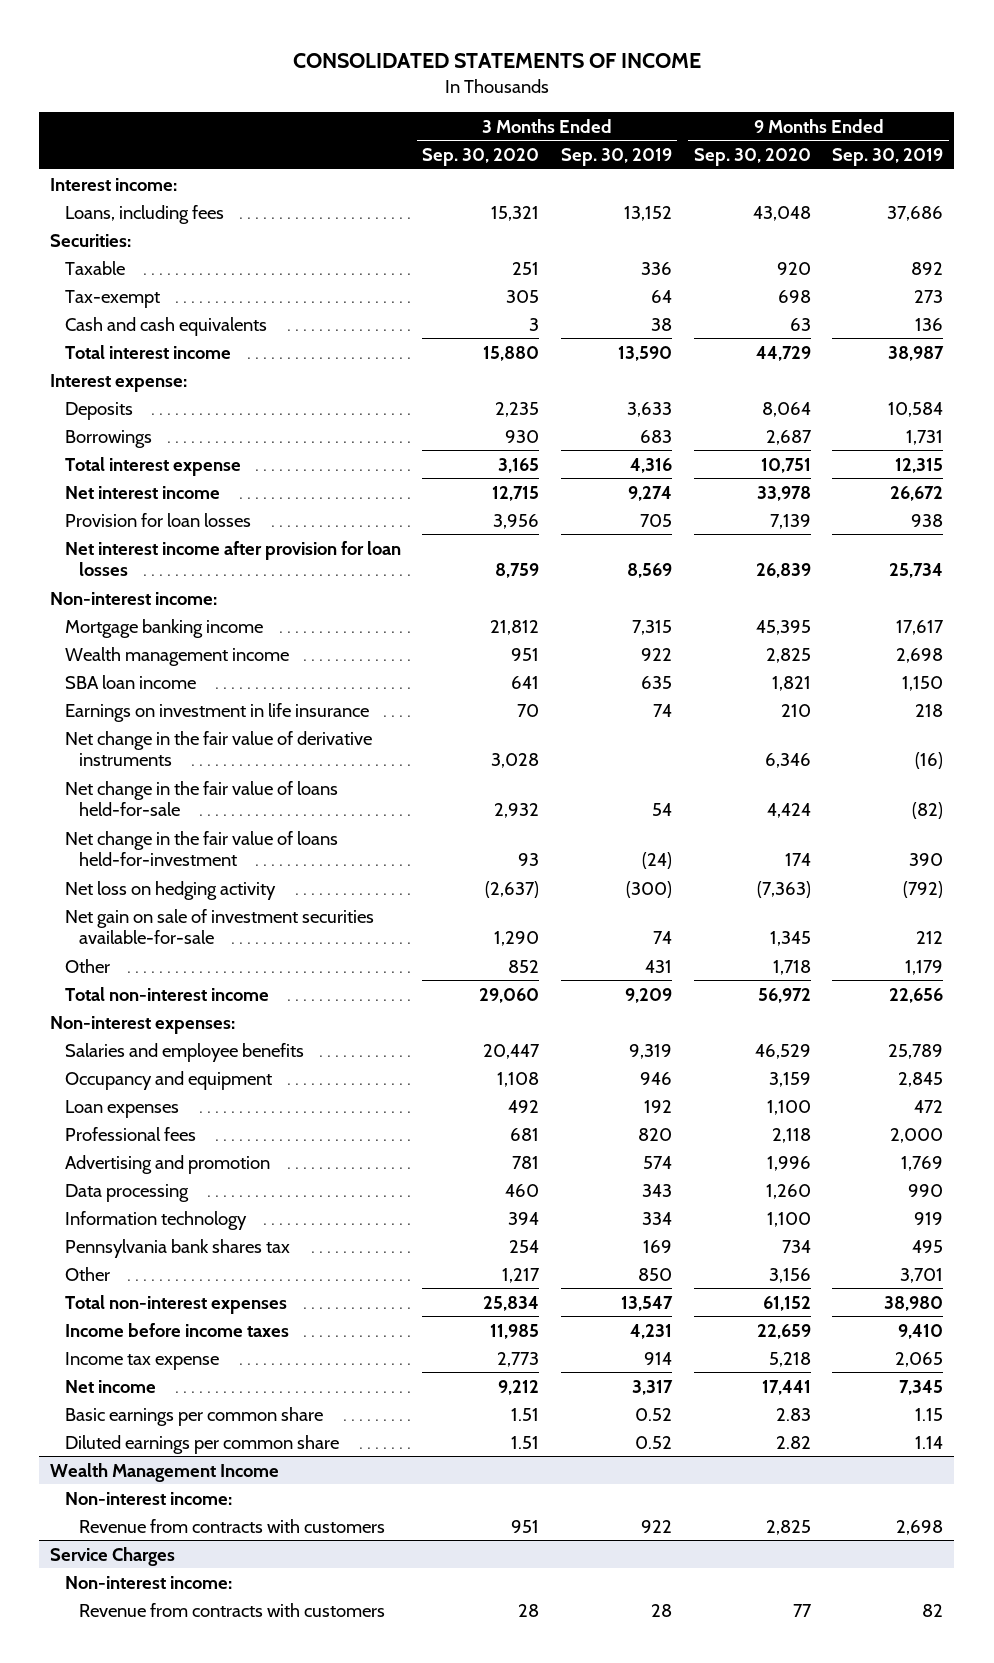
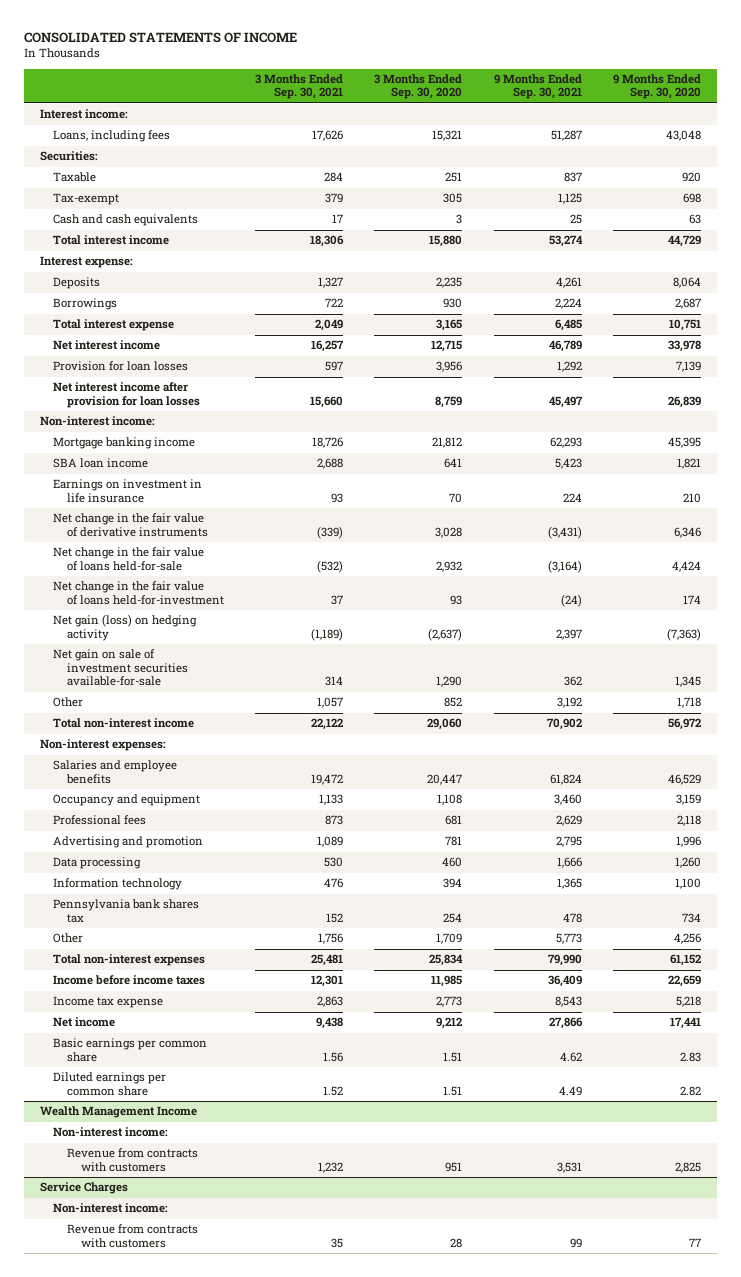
- | 3 Months Ended Sep. 30, 2020 | 3 Months Ended Sep. 30, 2019 | 9 Months Ended Sep. 30, 2020 | 9 Months Ended Sep. 30, 2019
+ | 3 Months Ended Sep. 30, 2021 | 3 Months Ended Sep. 30, 2020 | 9 Months Ended Sep. 30, 2021 | 9 Months Ended Sep. 30, 2020
- Wealth management income | 951 | 922 | 2,825 | 2,698
- Net loss on hedging activity | (2,637) | (300) | (7,363) | (792)
+ Net gain (loss) on hedging activity | (1,189) | (2,637) | 2,397 | (7,363)
- Loan expenses | 492 | 192 | 1,100 | 472
- Other | 1,217 | 850 | 3,156 | 3,701
+ Other | 1,756 | 1,709 | 5,773 | 4,256

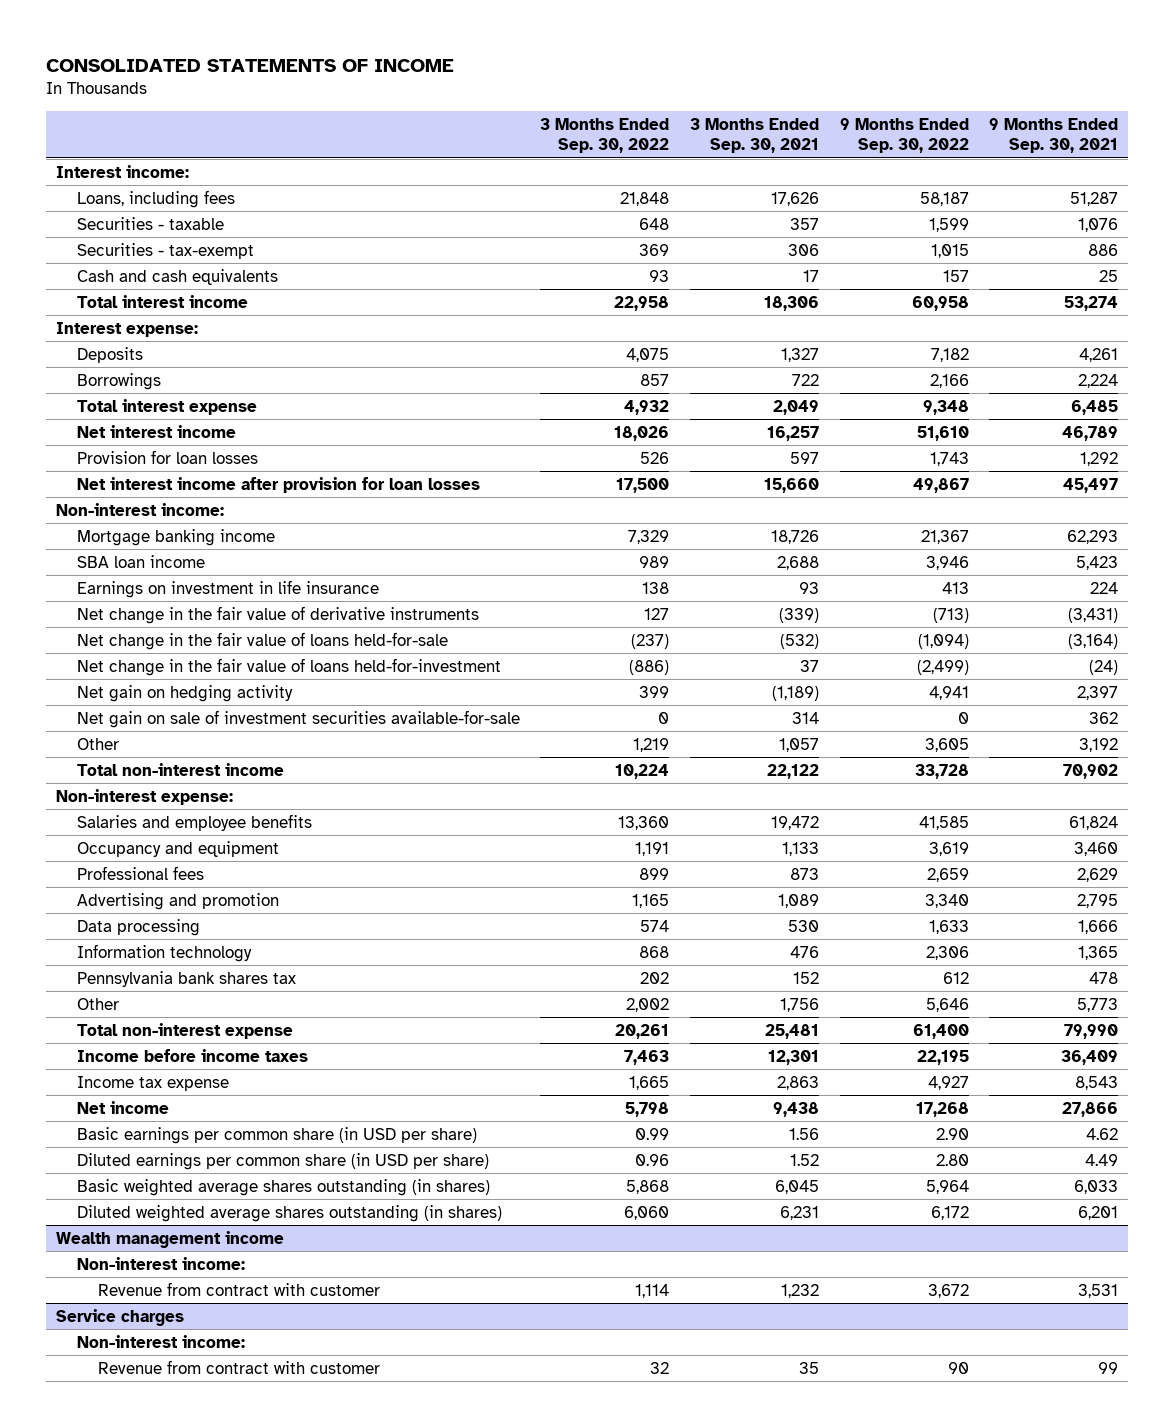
- | 3 Months Ended Sep. 30, 2021 | 3 Months Ended Sep. 30, 2020 | 9 Months Ended Sep. 30, 2021 | 9 Months Ended Sep. 30, 2020
+ | 3 Months Ended Sep. 30, 2022 | 3 Months Ended Sep. 30, 2021 | 9 Months Ended Sep. 30, 2022 | 9 Months Ended Sep. 30, 2021
- Securities:
- Taxable | 284 | 251 | 837 | 920
- Tax-exempt | 379 | 305 | 1,125 | 698
+ Securities - taxable | 648 | 357 | 1,599 | 1,076
+ Securities - tax-exempt | 369 | 306 | 1,015 | 886
- Net gain (loss) on hedging activity | (1,189) | (2,637) | 2,397 | (7,363)
+ Net gain on hedging activity | 399 | (1,189) | 4,941 | 2,397
- Non-interest expenses:
+ Non-interest expense:
- Total non-interest expenses | 25,481 | 25,834 | 79,990 | 61,152
+ Total non-interest expense | 20,261 | 25,481 | 61,400 | 79,990
- Basic earnings per common share | 1.56 | 1.51 | 4.62 | 2.83
- Diluted earnings per common share | 1.52 | 1.51 | 4.49 | 2.82
- Wealth Management Income
+ Basic earnings per common share (in USD per share) | 0.99 | 1.56 | 2.90 | 4.62
+ Diluted earnings per common share (in USD per share) | 0.96 | 1.52 | 2.80 | 4.49
+ Basic weighted average shares outstanding (in shares) | 5,868 | 6,045 | 5,964 | 6,033
+ Diluted weighted average shares outstanding (in shares) | 6,060 | 6,231 | 6,172 | 6,201
+ Wealth management income
- Revenue from contracts with customers | 1,232 | 951 | 3,531 | 2,825
- Service Charges
+ Revenue from contract with customer | 1,114 | 1,232 | 3,672 | 3,531
+ Service charges
- Revenue from contracts with customers | 35 | 28 | 99 | 77
+ Revenue from contract with customer | 32 | 35 | 90 | 99

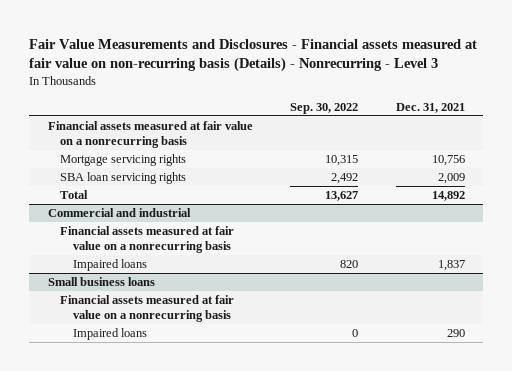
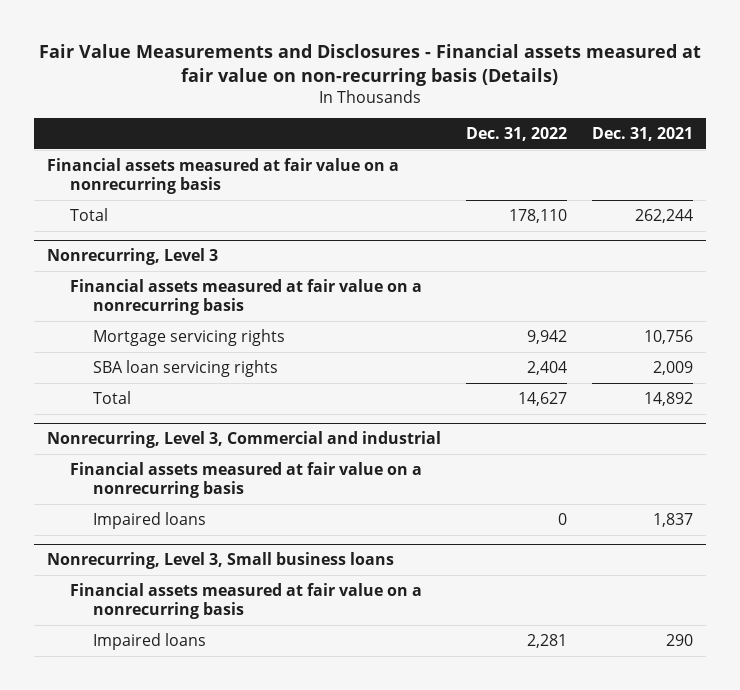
- Fair Value Measurements and Disclosures - Financial assets measured at fair value on non-recurring basis (Details) - Nonrecurring - Level 3
+ Fair Value Measurements and Disclosures - Financial assets measured at fair value on non-recurring basis (Details)
- | Sep. 30, 2022 | Dec. 31, 2021
+ | Dec. 31, 2022 | Dec. 31, 2021
+ Total | 178,110 | 262,244
+ Nonrecurring, Level 3
+ Financial assets measured at fair value on a nonrecurring basis
- Commercial and industrial
+ Nonrecurring, Level 3, Commercial and industrial
- Small business loans
+ Nonrecurring, Level 3, Small business loans

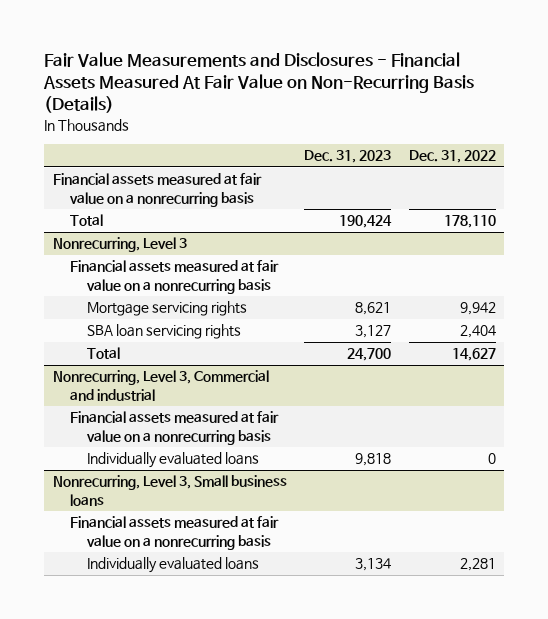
- Fair Value Measurements and Disclosures - Financial assets measured at fair value on non-recurring basis (Details)
+ Fair Value Measurements and Disclosures - Financial Assets Measured At Fair Value on Non-Recurring Basis (Details)
- | Dec. 31, 2022 | Dec. 31, 2021
+ | Dec. 31, 2023 | Dec. 31, 2022
@ Nonrecurring, Level 3, Commercial and industrial
- Impaired loans | 0 | 1,837
+ Individually evaluated loans | 9,818 | 0
@ Nonrecurring, Level 3, Small business loans
- Impaired loans | 2,281 | 290
+ Individually evaluated loans | 3,134 | 2,281

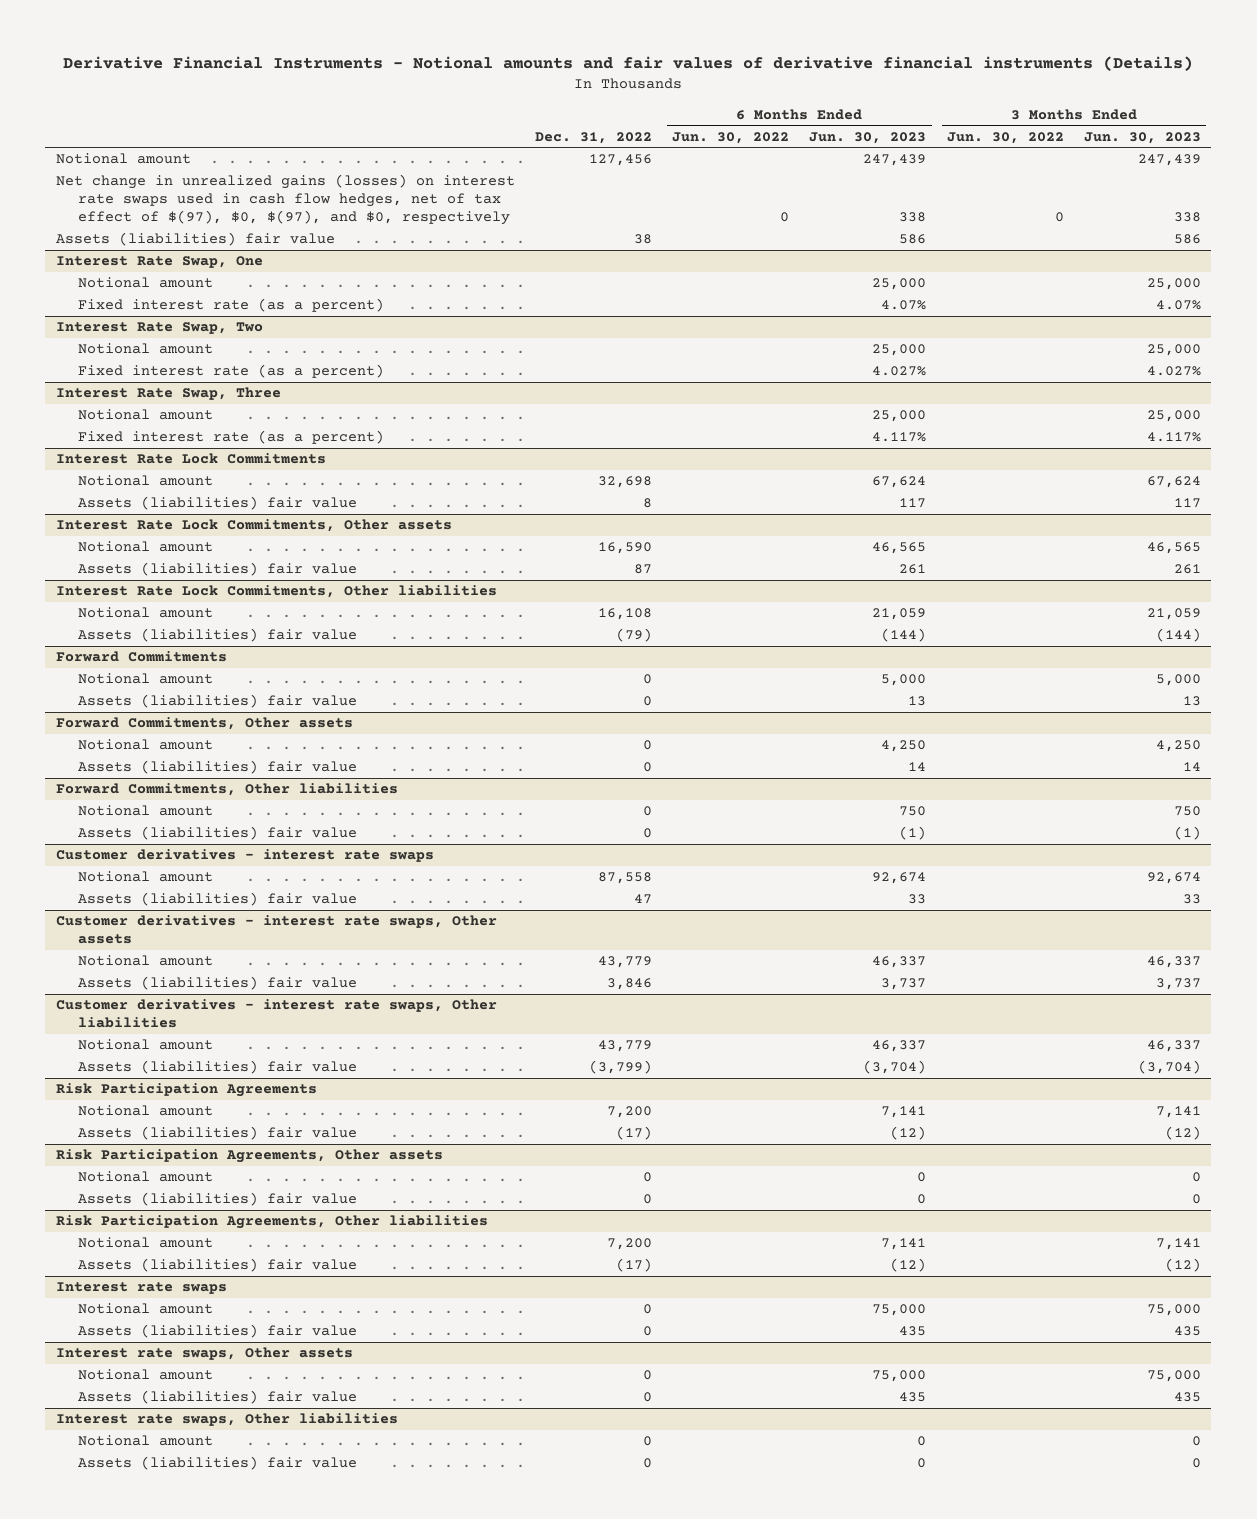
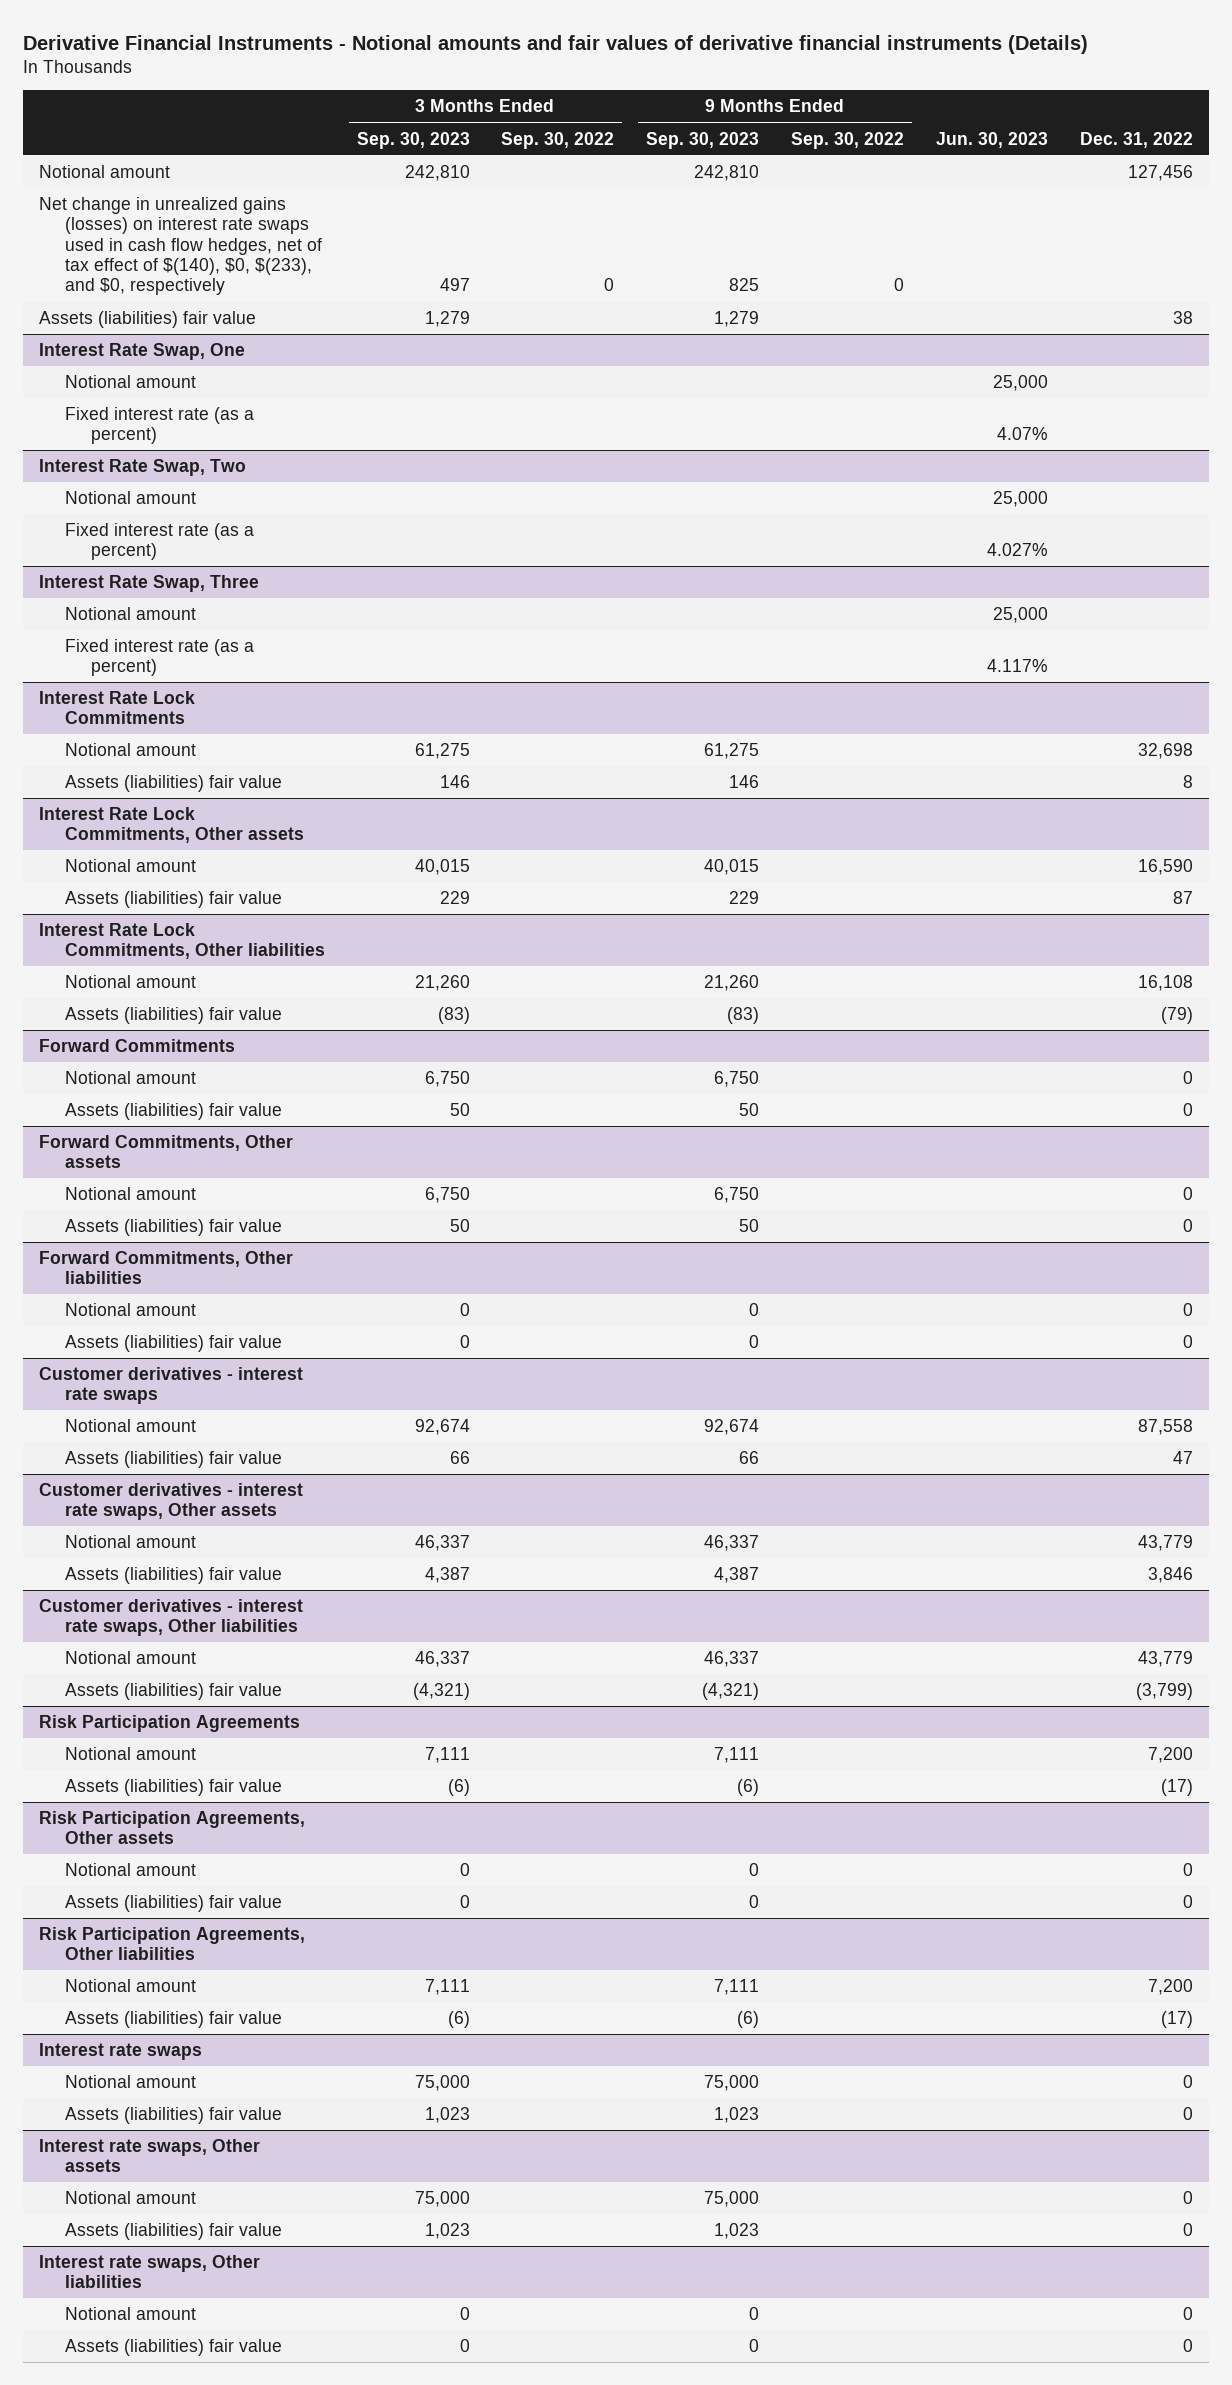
- | Dec. 31, 2022 | 6 Months Ended Jun. 30, 2022 | 6 Months Ended Jun. 30, 2023 | 3 Months Ended Jun. 30, 2022 | 3 Months Ended Jun. 30, 2023
+ | 3 Months Ended Sep. 30, 2023 | 3 Months Ended Sep. 30, 2022 | 9 Months Ended Sep. 30, 2023 | 9 Months Ended Sep. 30, 2022 | Jun. 30, 2023 | Dec. 31, 2022
- Net change in unrealized gains (losses) on interest rate swaps used in cash flow hedges, net of tax effect of $(97), $0, $(97), and $0, respectively | | 0 | 338 | 0 | 338
+ Net change in unrealized gains (losses) on interest rate swaps used in cash flow hedges, net of tax effect of $(140), $0, $(233), and $0, respectively | 497 | 0 | 825 | 0 | |

